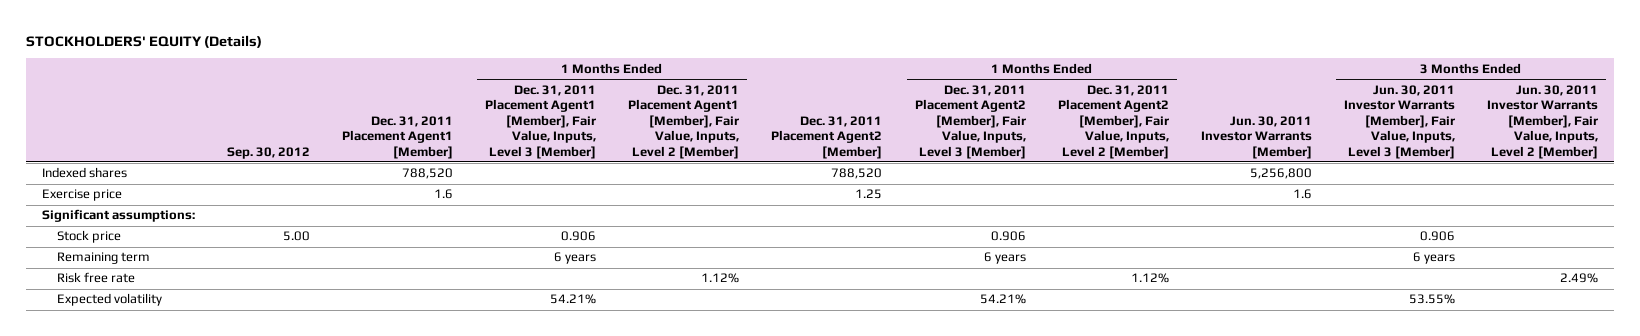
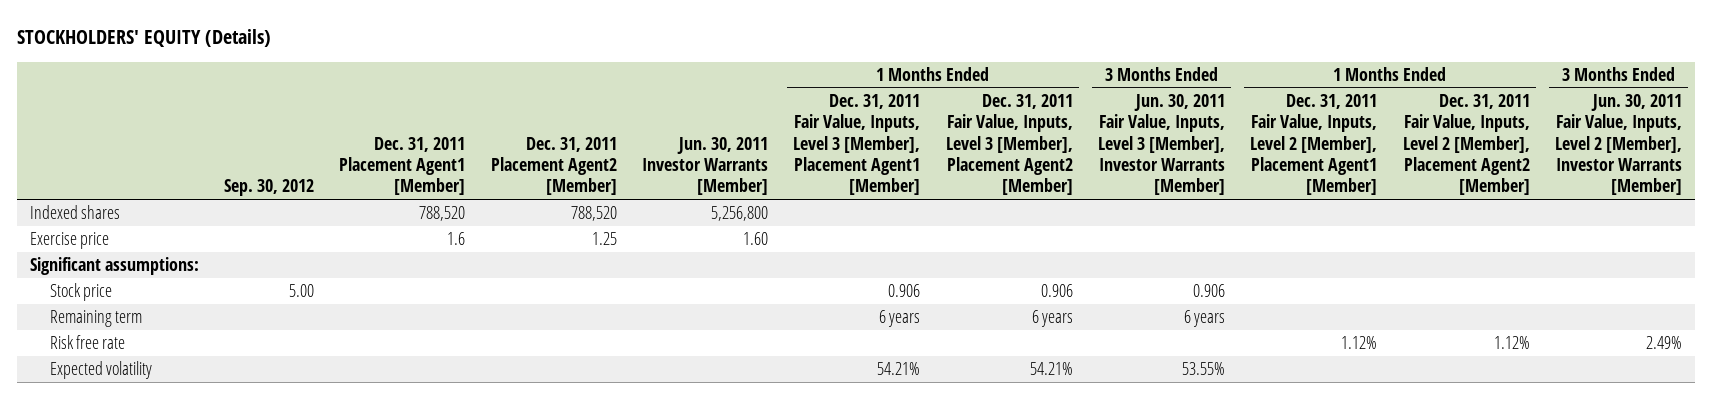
- | Sep. 30, 2012 | Dec. 31, 2011 Placement Agent1 [Member] | 1 Months Ended Dec. 31, 2011 Placement Agent1 [Member], Fair Value, Inputs, Level 3 [Member] | 1 Months Ended Dec. 31, 2011 Placement Agent1 [Member], Fair Value, Inputs, Level 2 [Member] | Dec. 31, 2011 Placement Agent2 [Member] | 1 Months Ended Dec. 31, 2011 Placement Agent2 [Member], Fair Value, Inputs, Level 3 [Member] | 1 Months Ended Dec. 31, 2011 Placement Agent2 [Member], Fair Value, Inputs, Level 2 [Member] | Jun. 30, 2011 Investor Warrants [Member] | 3 Months Ended Jun. 30, 2011 Investor Warrants [Member], Fair Value, Inputs, Level 3 [Member] | 3 Months Ended Jun. 30, 2011 Investor Warrants [Member], Fair Value, Inputs, Level 2 [Member]
+ | Sep. 30, 2012 | Dec. 31, 2011 Placement Agent1 [Member] | Dec. 31, 2011 Placement Agent2 [Member] | Jun. 30, 2011 Investor Warrants [Member] | 1 Months Ended Dec. 31, 2011 Fair Value, Inputs, Level 3 [Member], Placement Agent1 [Member] | 1 Months Ended Dec. 31, 2011 Fair Value, Inputs, Level 3 [Member], Placement Agent2 [Member] | 3 Months Ended Jun. 30, 2011 Fair Value, Inputs, Level 3 [Member], Investor Warrants [Member] | 1 Months Ended Dec. 31, 2011 Fair Value, Inputs, Level 2 [Member], Placement Agent1 [Member] | 1 Months Ended Dec. 31, 2011 Fair Value, Inputs, Level 2 [Member], Placement Agent2 [Member] | 3 Months Ended Jun. 30, 2011 Fair Value, Inputs, Level 2 [Member], Investor Warrants [Member]
- Exercise price | | 1.6 | | | 1.25 | | | 1.6 | |
+ Exercise price | | 1.6 | 1.25 | 1.60 | | | | | |

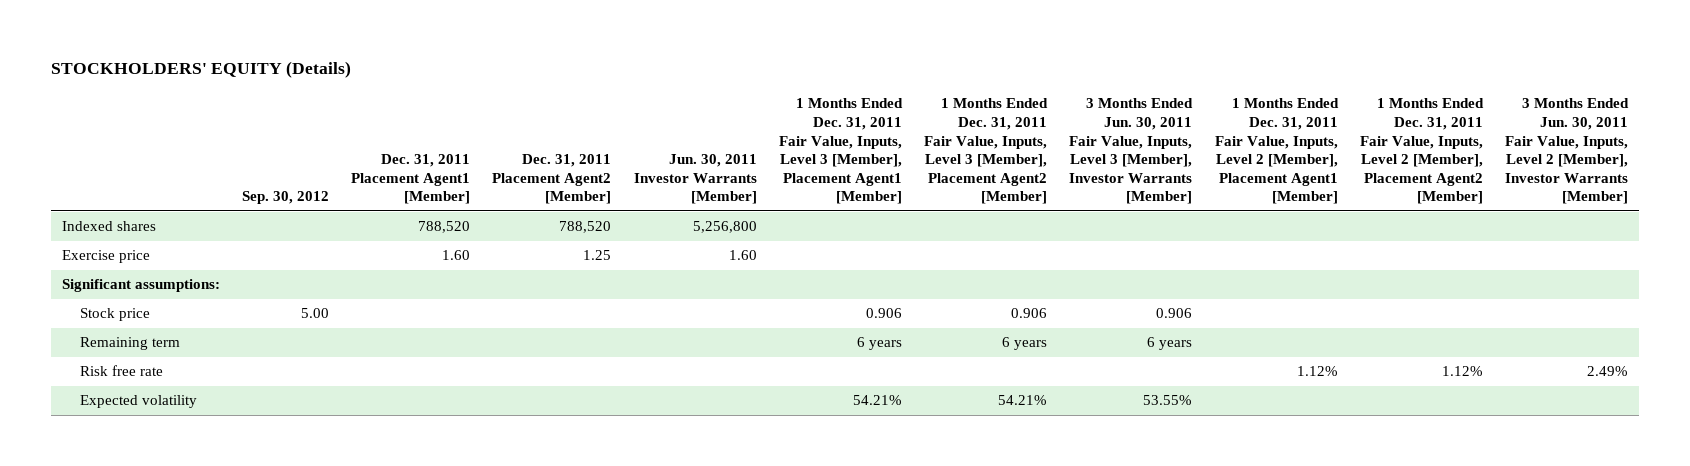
- Exercise price | | 1.6 | 1.25 | 1.60 | | | | | |
+ Exercise price | | 1.60 | 1.25 | 1.60 | | | | | |

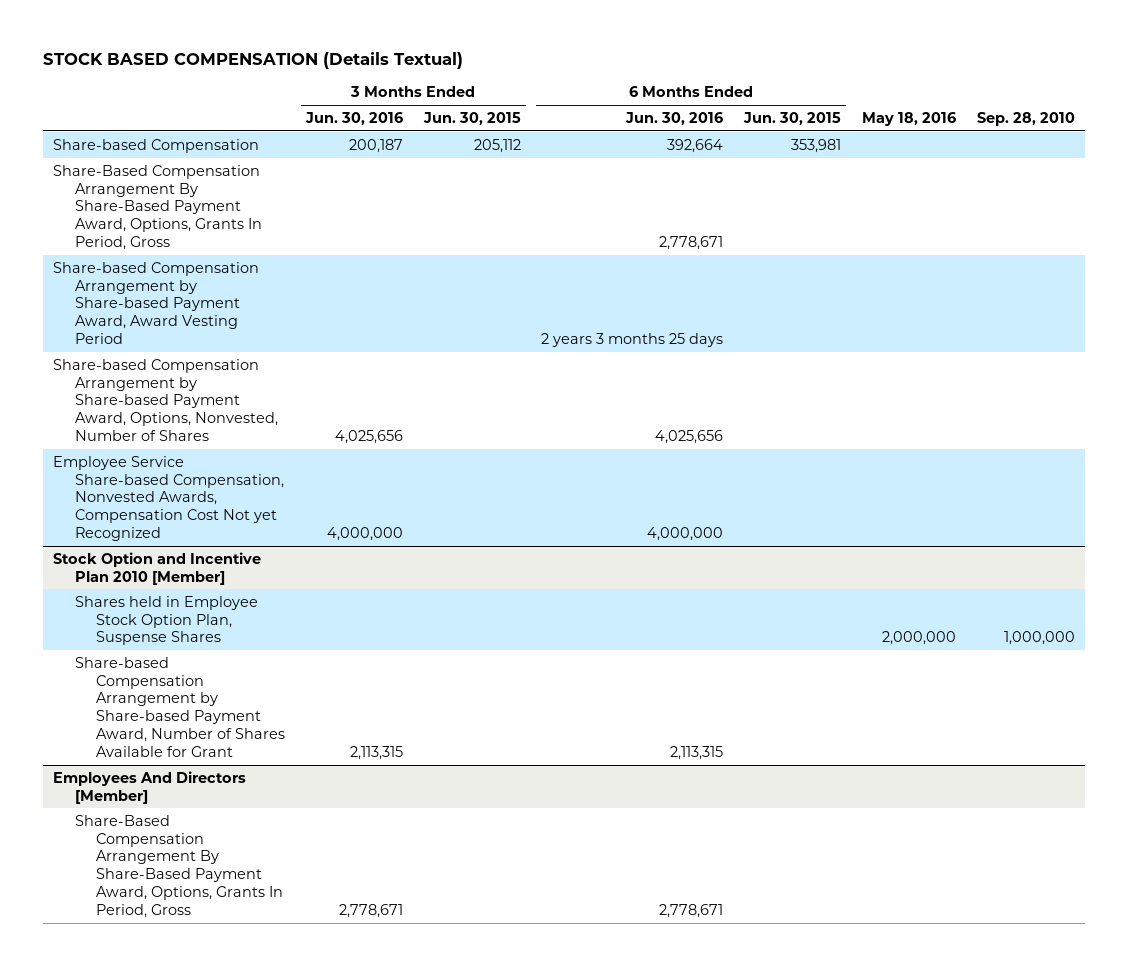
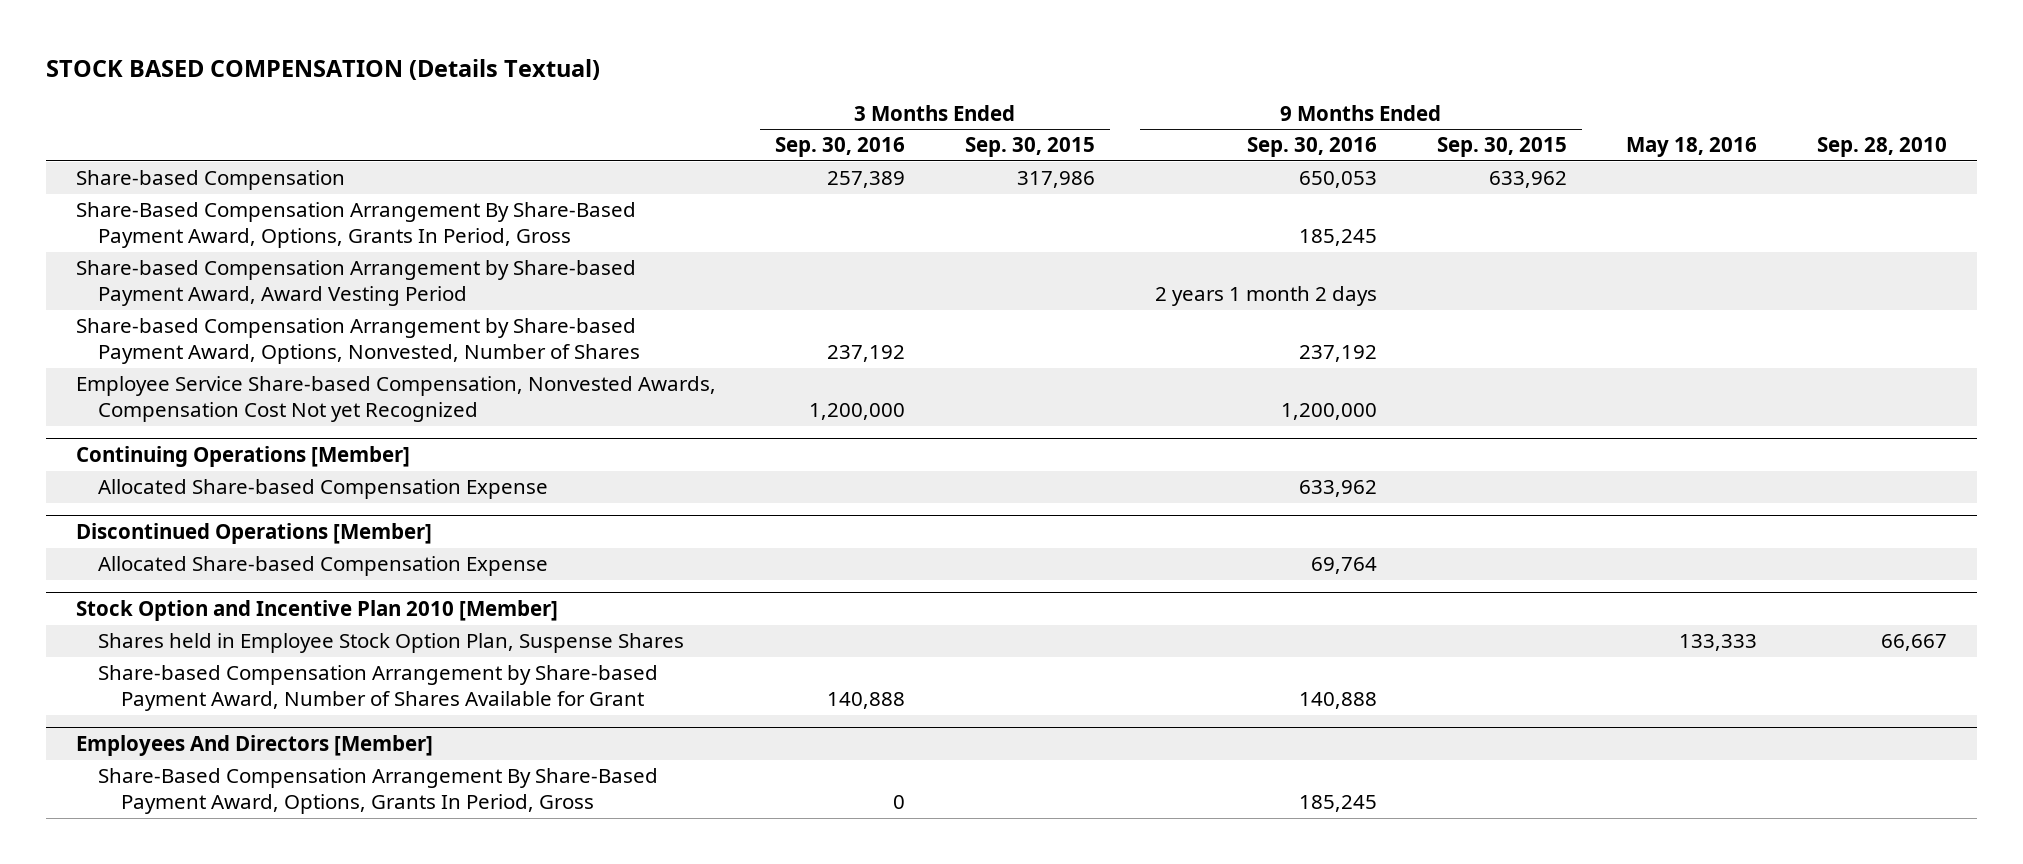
- | 3 Months Ended Jun. 30, 2016 | 3 Months Ended Jun. 30, 2015 | 6 Months Ended Jun. 30, 2016 | 6 Months Ended Jun. 30, 2015 | May 18, 2016 | Sep. 28, 2010
+ | 3 Months Ended Sep. 30, 2016 | 3 Months Ended Sep. 30, 2015 | 9 Months Ended Sep. 30, 2016 | 9 Months Ended Sep. 30, 2015 | May 18, 2016 | Sep. 28, 2010
+ Continuing Operations [Member]
+ Allocated Share-based Compensation Expense | | | 633,962 | | |
+ Discontinued Operations [Member]
+ Allocated Share-based Compensation Expense | | | 69,764 | | |
@ Stock Option and Incentive Plan 2010 [Member]
- Shares held in Employee Stock Option Plan, Suspense Shares | | | | | 2,000,000 | 1,000,000
+ Shares held in Employee Stock Option Plan, Suspense Shares | | | | | 133,333 | 66,667

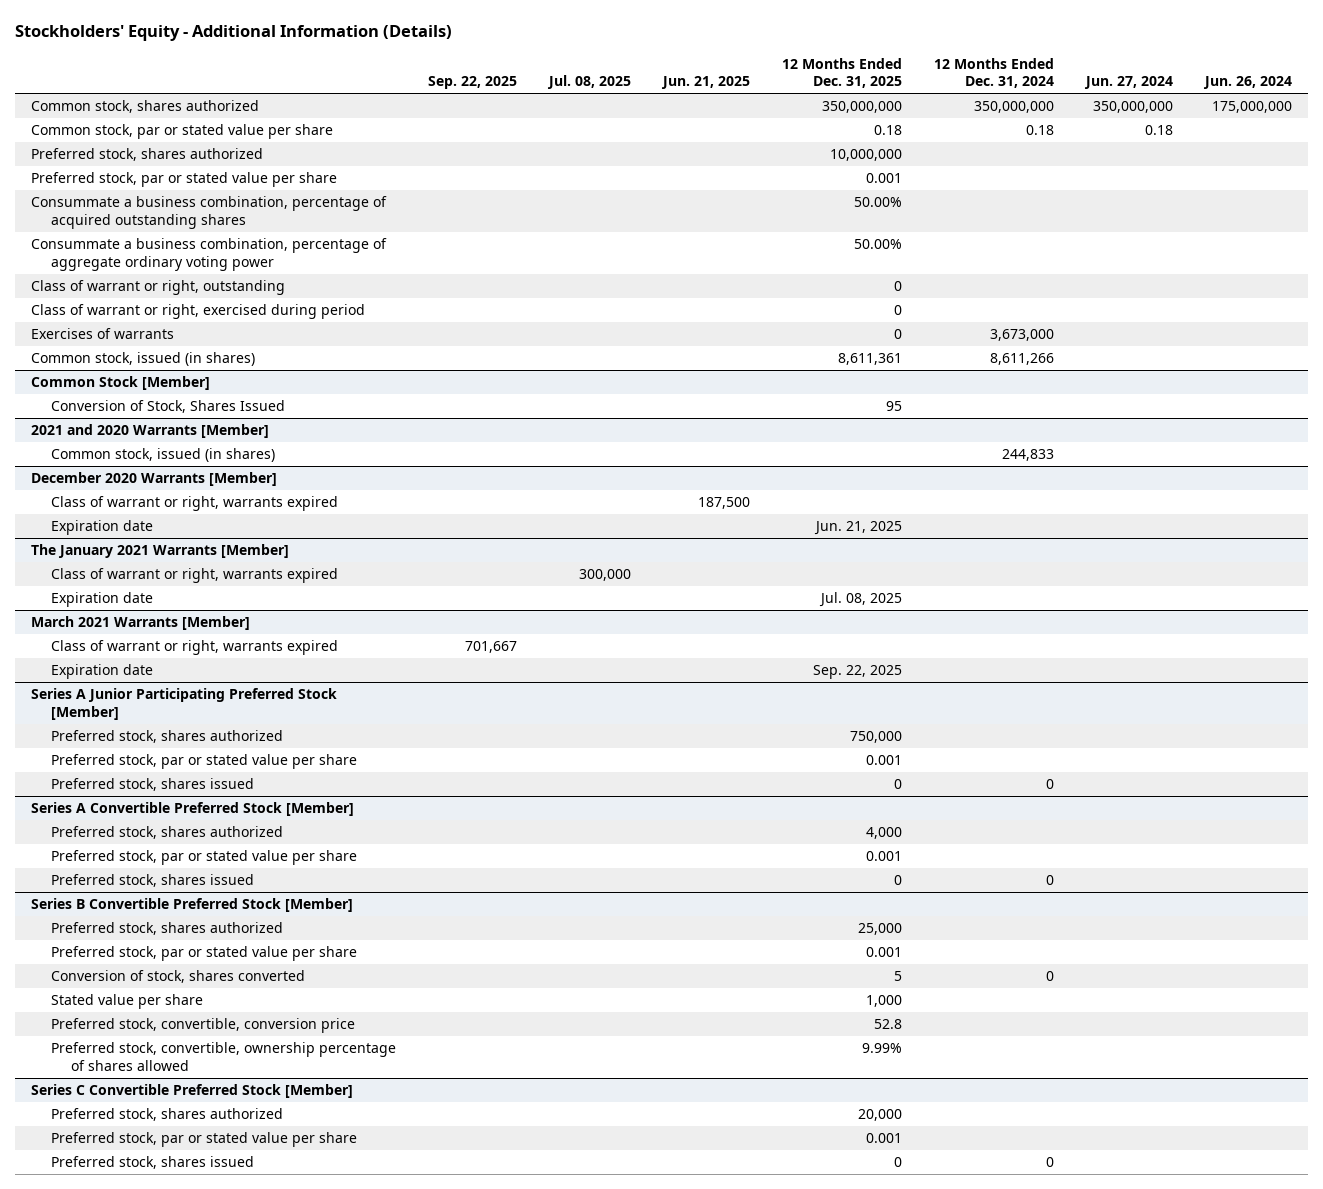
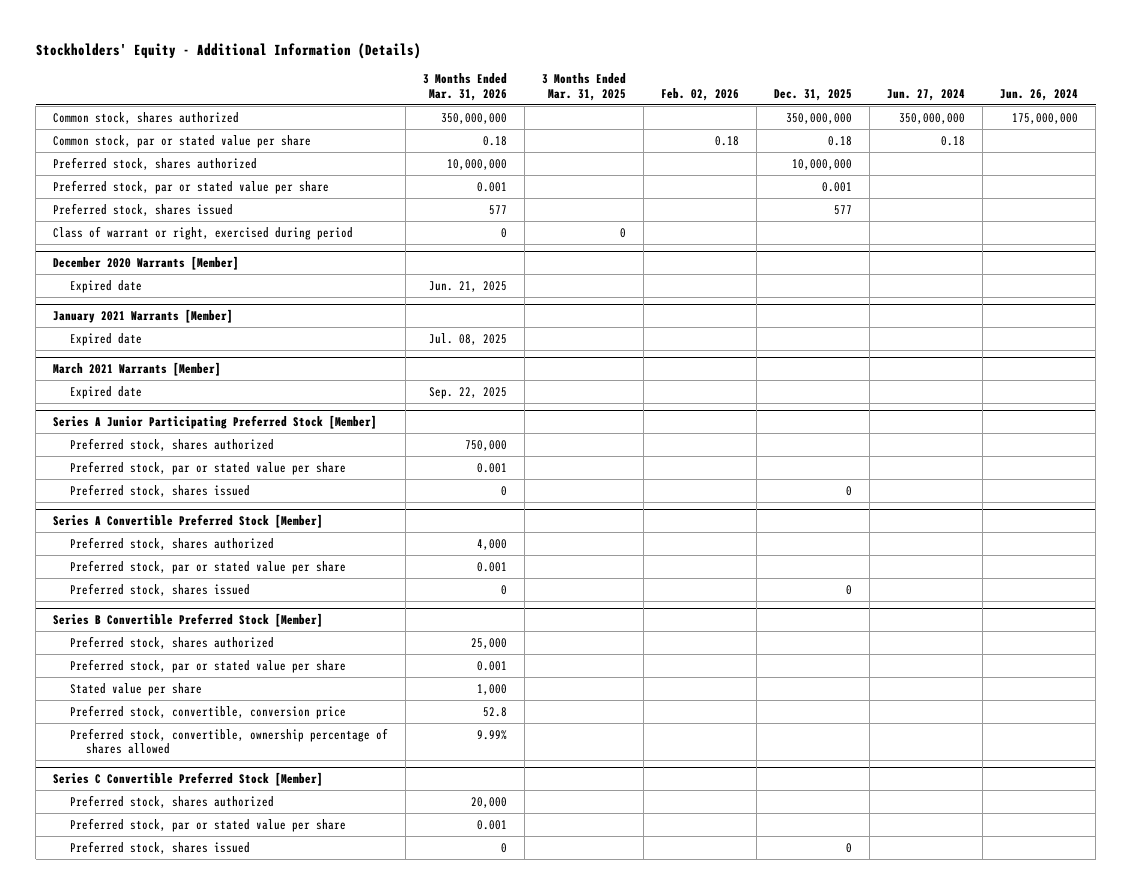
- | Sep. 22, 2025 | Jul. 08, 2025 | Jun. 21, 2025 | 12 Months Ended Dec. 31, 2025 | 12 Months Ended Dec. 31, 2024 | Jun. 27, 2024 | Jun. 26, 2024
+ | 3 Months Ended Mar. 31, 2026 | 3 Months Ended Mar. 31, 2025 | Feb. 02, 2026 | Dec. 31, 2025 | Jun. 27, 2024 | Jun. 26, 2024
- Consummate a business combination, percentage of acquired outstanding shares | | | | 50.00% | | |
- Consummate a business combination, percentage of aggregate ordinary voting power | | | | 50.00% | | |
- Class of warrant or right, outstanding | | | | 0 | | |
+ Preferred stock, shares issued | 577 | | | 577 | |
- Exercises of warrants | | | | 0 | 3,673,000 | |
- Common stock, issued (in shares) | | | | 8,611,361 | 8,611,266 | |
- Common Stock [Member]
- Conversion of Stock, Shares Issued | | | | 95 | | |
- 2021 and 2020 Warrants [Member]
- Common stock, issued (in shares) | | | | | 244,833 | |
@ December 2020 Warrants [Member]
- Class of warrant or right, warrants expired | | | 187,500 | | | |
- Expiration date | | | | Jun. 21, 2025 | | |
- The January 2021 Warrants [Member]
- Class of warrant or right, warrants expired | | 300,000 | | | | |
- Expiration date | | | | Jul. 08, 2025 | | |
@ December 2020 Warrants [Member]
+ Expired date | Jun. 21, 2025 | | | | |
+ January 2021 Warrants [Member]
+ Expired date | Jul. 08, 2025 | | | | |
@ March 2021 Warrants [Member]
- Class of warrant or right, warrants expired | 701,667 | | | | | |
- Expiration date | | | | Sep. 22, 2025 | | |
+ Expired date | Sep. 22, 2025 | | | | |
@ Series B Convertible Preferred Stock [Member]
- Conversion of stock, shares converted | | | | 5 | 0 | |

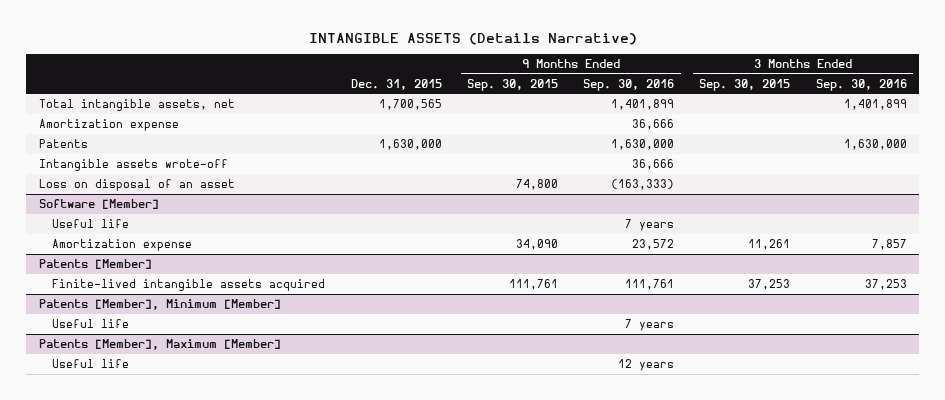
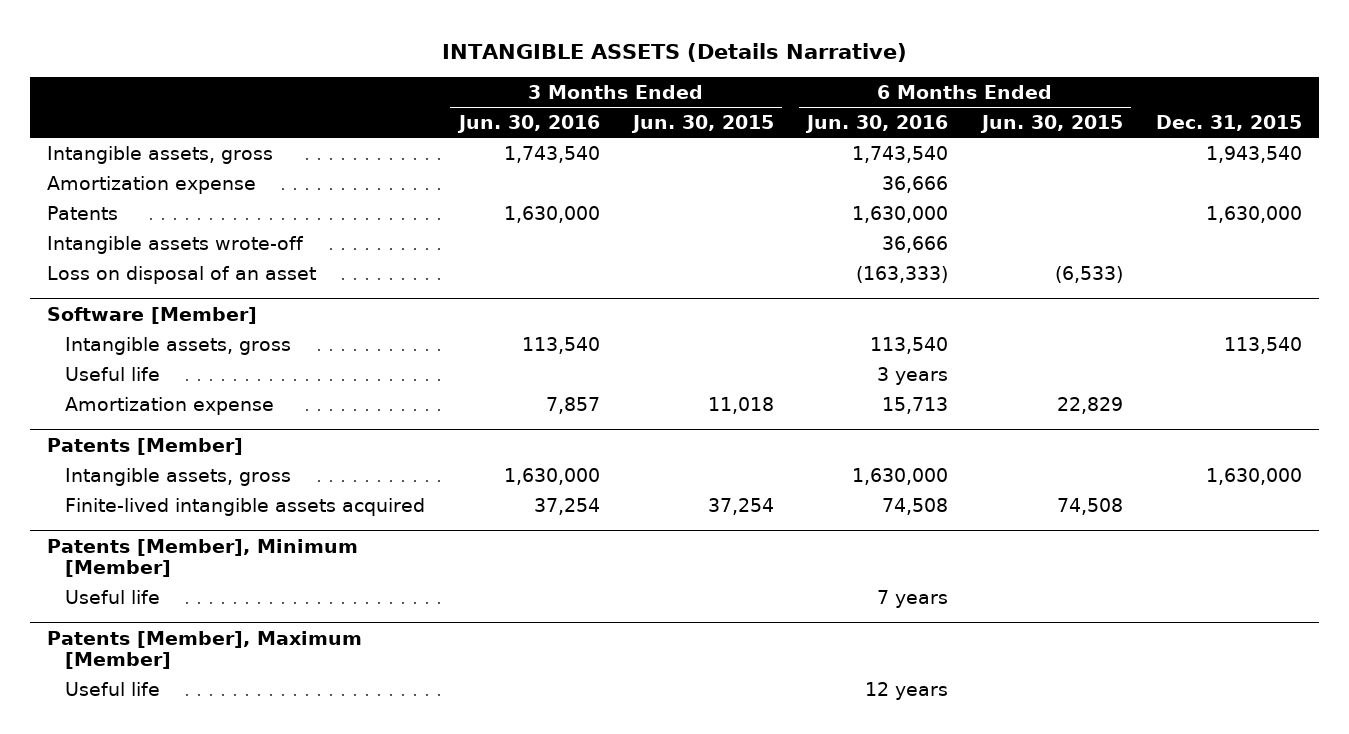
- | Dec. 31, 2015 | 9 Months Ended Sep. 30, 2015 | 9 Months Ended Sep. 30, 2016 | 3 Months Ended Sep. 30, 2015 | 3 Months Ended Sep. 30, 2016
+ | 3 Months Ended Jun. 30, 2016 | 3 Months Ended Jun. 30, 2015 | 6 Months Ended Jun. 30, 2016 | 6 Months Ended Jun. 30, 2015 | Dec. 31, 2015
- Total intangible assets, net | 1,700,565 | | 1,401,899 | | 1,401,899
+ Intangible assets, gross | 1,743,540 | | 1,743,540 | | 1,943,540
@ Software [Member]
+ Intangible assets, gross | 113,540 | | 113,540 | | 113,540
@ Patents [Member]
+ Intangible assets, gross | 1,630,000 | | 1,630,000 | | 1,630,000

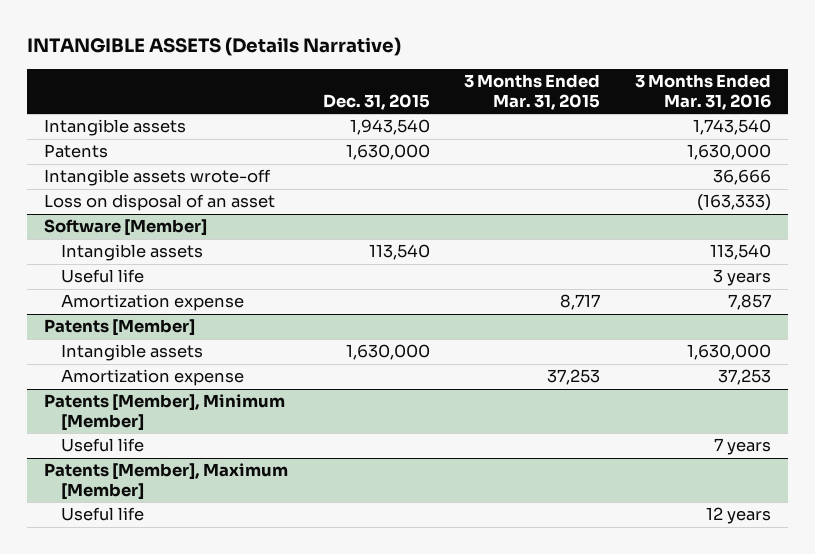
- | 3 Months Ended Jun. 30, 2016 | 3 Months Ended Jun. 30, 2015 | 6 Months Ended Jun. 30, 2016 | 6 Months Ended Jun. 30, 2015 | Dec. 31, 2015
+ | Dec. 31, 2015 | 3 Months Ended Mar. 31, 2015 | 3 Months Ended Mar. 31, 2016
- Intangible assets, gross | 1,743,540 | | 1,743,540 | | 1,943,540
- Amortization expense | | | 36,666 | |
+ Intangible assets | 1,943,540 | | 1,743,540
@ Software [Member]
- Intangible assets, gross | 113,540 | | 113,540 | | 113,540
+ Intangible assets | 113,540 | | 113,540
@ Patents [Member]
- Intangible assets, gross | 1,630,000 | | 1,630,000 | | 1,630,000
- Finite-lived intangible assets acquired | 37,254 | 37,254 | 74,508 | 74,508 |
+ Intangible assets | 1,630,000 | | 1,630,000
+ Amortization expense | | 37,253 | 37,253

